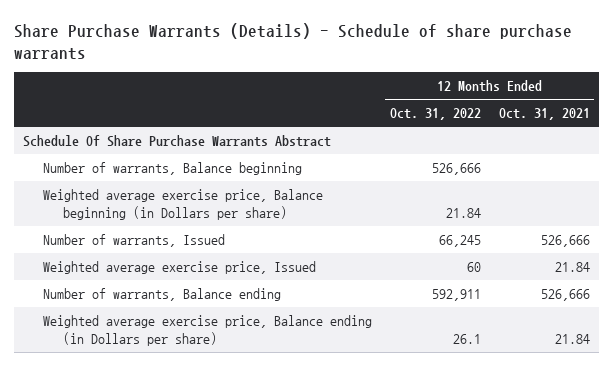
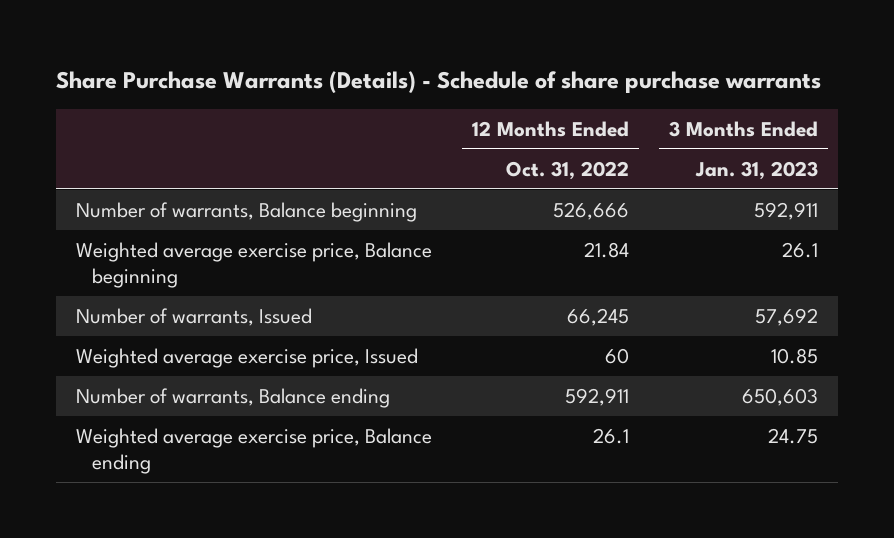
- | 12 Months Ended Oct. 31, 2022 | 12 Months Ended Oct. 31, 2021
+ | 12 Months Ended Oct. 31, 2022 | 3 Months Ended Jan. 31, 2023
- Schedule Of Share Purchase Warrants Abstract
- Weighted average exercise price, Balance beginning (in Dollars per share) | 21.84 |
+ Weighted average exercise price, Balance beginning | 21.84 | 26.1
- Weighted average exercise price, Balance ending (in Dollars per share) | 26.1 | 21.84
+ Weighted average exercise price, Balance ending | 26.1 | 24.75

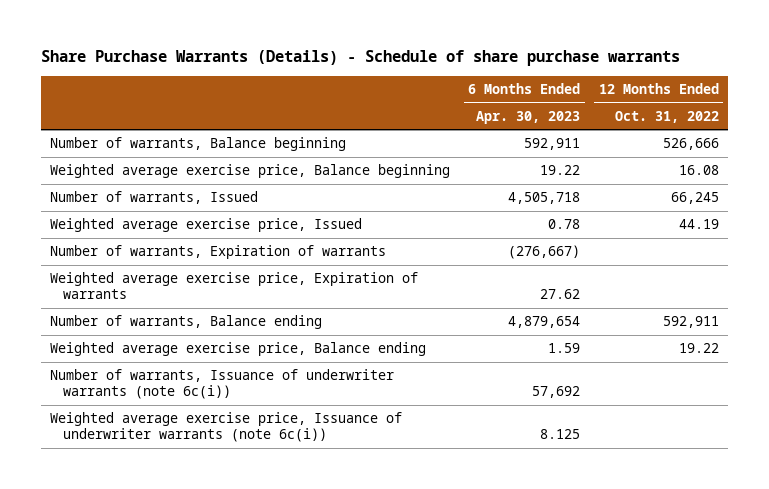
- | 12 Months Ended Oct. 31, 2022 | 3 Months Ended Jan. 31, 2023
+ | 6 Months Ended Apr. 30, 2023 | 12 Months Ended Oct. 31, 2022
- Weighted average exercise price, Balance beginning | 21.84 | 26.1
+ Weighted average exercise price, Balance beginning | 19.22 | 16.08
- Weighted average exercise price, Issued | 60 | 10.85
+ Weighted average exercise price, Issued | 0.78 | 44.19
+ Number of warrants, Expiration of warrants | (276,667) |
+ Weighted average exercise price, Expiration of warrants | 27.62 |
- Weighted average exercise price, Balance ending | 26.1 | 24.75
+ Weighted average exercise price, Balance ending | 1.59 | 19.22
+ Number of warrants, Issuance of underwriter warrants (note 6c(i)) | 57,692 |
+ Weighted average exercise price, Issuance of underwriter warrants (note 6c(i)) | 8.125 |

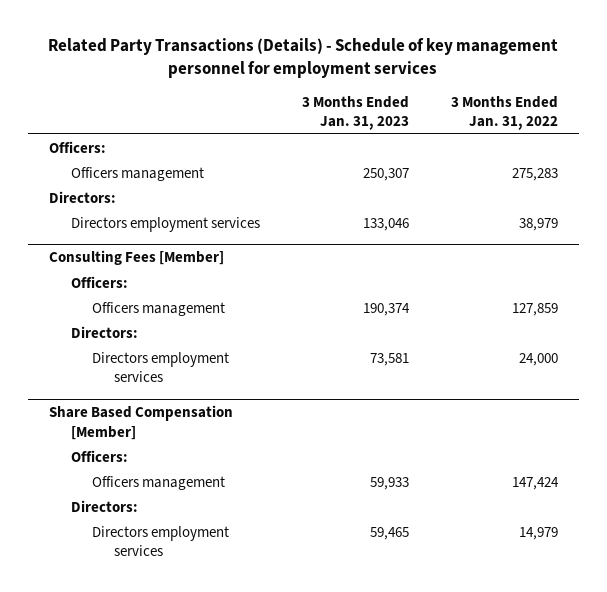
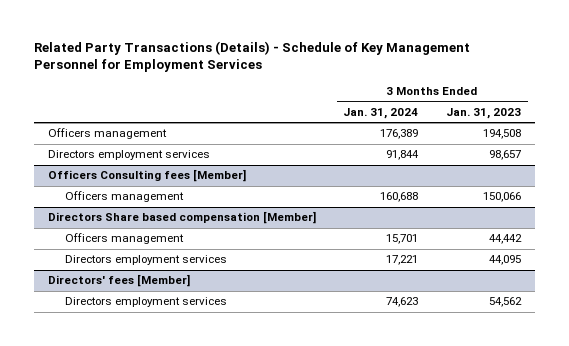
- Related Party Transactions (Details) - Schedule of key management personnel for employment services
+ Related Party Transactions (Details) - Schedule of Key Management Personnel for Employment Services
- | 3 Months Ended Jan. 31, 2023 | 3 Months Ended Jan. 31, 2022
+ | 3 Months Ended Jan. 31, 2024 | 3 Months Ended Jan. 31, 2023
- Officers:
- Officers management | 250,307 | 275,283
- Directors:
- Directors employment services | 133,046 | 38,979
- Consulting Fees [Member]
- Officers:
- Officers management | 190,374 | 127,859
- Directors:
- Directors employment services | 73,581 | 24,000
- Share Based Compensation [Member]
- Officers:
- Officers management | 59,933 | 147,424
- Directors:
- Directors employment services | 59,465 | 14,979
+ Officers management | 176,389 | 194,508
+ Directors employment services | 91,844 | 98,657
+ Officers Consulting fees [Member]
+ Officers management | 160,688 | 150,066
+ Directors Share based compensation [Member]
+ Officers management | 15,701 | 44,442
+ Directors employment services | 17,221 | 44,095
+ Directors' fees [Member]
+ Directors employment services | 74,623 | 54,562

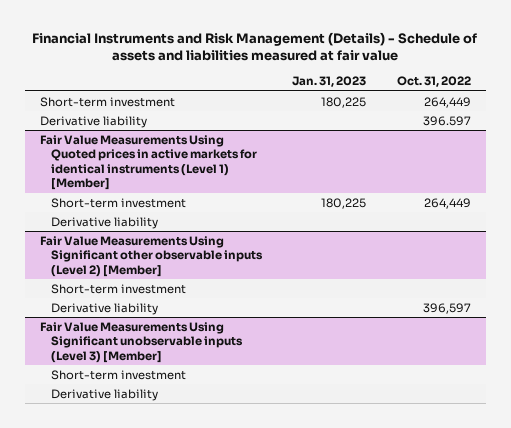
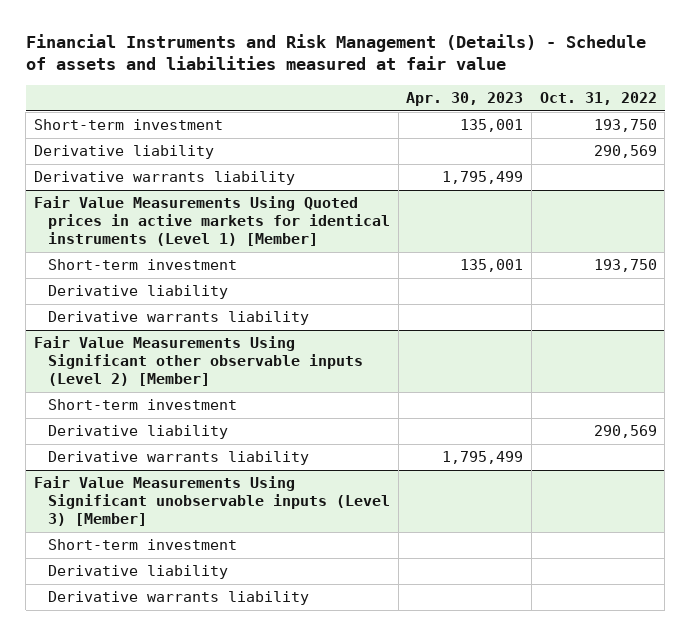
- | Jan. 31, 2023 | Oct. 31, 2022
+ | Apr. 30, 2023 | Oct. 31, 2022
- Short-term investment | 180,225 | 264,449
- Derivative liability | | 396.597
+ Short-term investment | 135,001 | 193,750
+ Derivative liability | | 290,569
+ Derivative warrants liability | 1,795,499 |
@ Fair Value Measurements Using Quoted prices in active markets for identical instruments (Level 1) [Member]
- Short-term investment | 180,225 | 264,449
+ Short-term investment | 135,001 | 193,750
+ Derivative warrants liability
@ Fair Value Measurements Using Significant other observable inputs (Level 2) [Member]
- Derivative liability | | 396,597
+ Derivative liability | | 290,569
+ Derivative warrants liability | 1,795,499 |
@ Fair Value Measurements Using Significant unobservable inputs (Level 3) [Member]
+ Derivative warrants liability

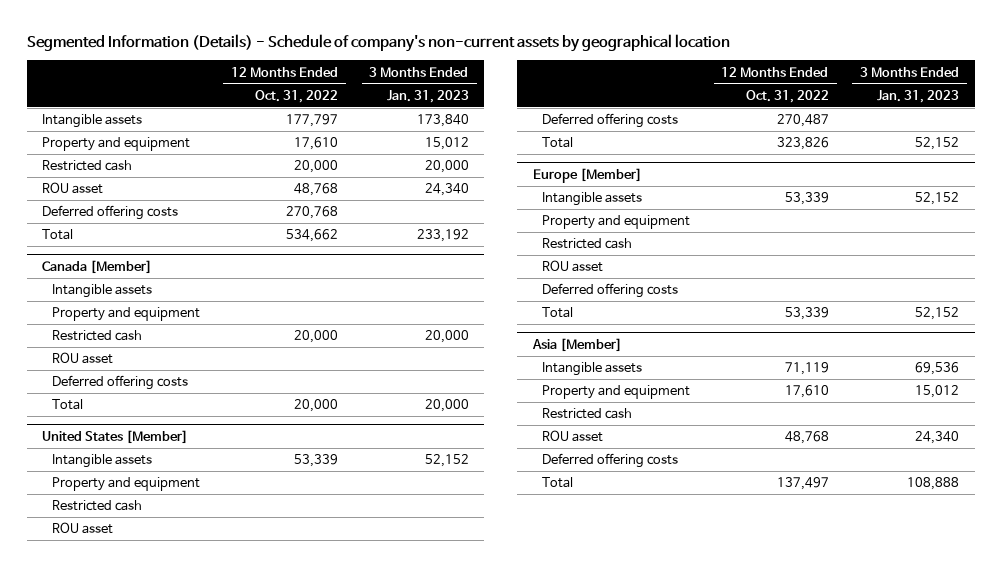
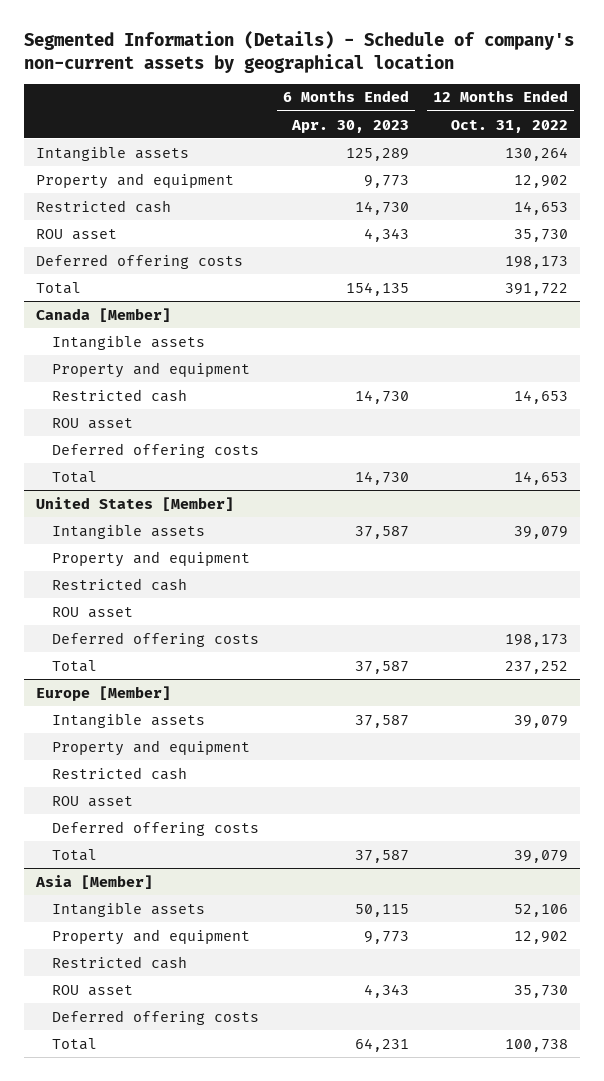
- | 12 Months Ended Oct. 31, 2022 | 3 Months Ended Jan. 31, 2023
+ | 6 Months Ended Apr. 30, 2023 | 12 Months Ended Oct. 31, 2022
- Intangible assets | 177,797 | 173,840
- Property and equipment | 17,610 | 15,012
- Restricted cash | 20,000 | 20,000
- ROU asset | 48,768 | 24,340
- Deferred offering costs | 270,768 |
- Total | 534,662 | 233,192
+ Intangible assets | 125,289 | 130,264
+ Property and equipment | 9,773 | 12,902
+ Restricted cash | 14,730 | 14,653
+ ROU asset | 4,343 | 35,730
+ Deferred offering costs | | 198,173
+ Total | 154,135 | 391,722
@ Canada [Member]
- Restricted cash | 20,000 | 20,000
+ Restricted cash | 14,730 | 14,653
- Total | 20,000 | 20,000
+ Total | 14,730 | 14,653
@ United States [Member]
- Intangible assets | 53,339 | 52,152
+ Intangible assets | 37,587 | 39,079
- Deferred offering costs | 270,487 |
- Total | 323,826 | 52,152
+ Deferred offering costs | | 198,173
+ Total | 37,587 | 237,252
@ Europe [Member]
- Intangible assets | 53,339 | 52,152
+ Intangible assets | 37,587 | 39,079
- Total | 53,339 | 52,152
+ Total | 37,587 | 39,079
@ Asia [Member]
- Intangible assets | 71,119 | 69,536
- Property and equipment | 17,610 | 15,012
+ Intangible assets | 50,115 | 52,106
+ Property and equipment | 9,773 | 12,902
- ROU asset | 48,768 | 24,340
+ ROU asset | 4,343 | 35,730
- Total | 137,497 | 108,888
+ Total | 64,231 | 100,738

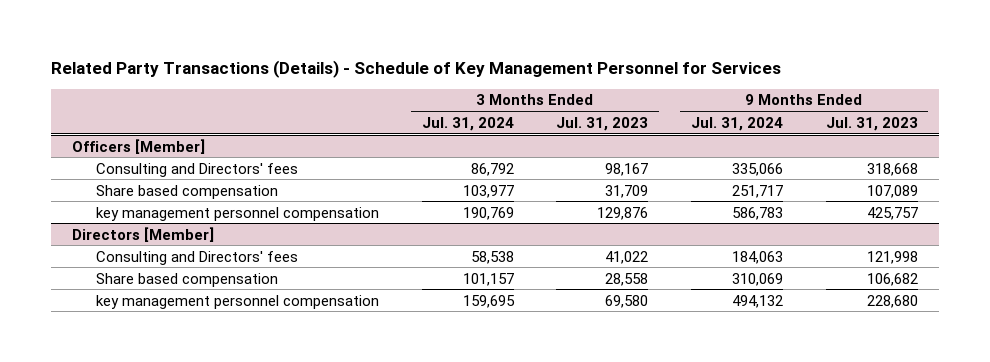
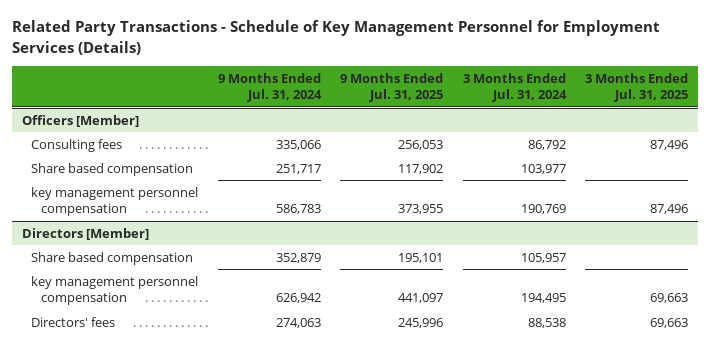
- Related Party Transactions (Details) - Schedule of Key Management Personnel for Services
+ Related Party Transactions - Schedule of Key Management Personnel for Employment Services (Details)
- | 3 Months Ended Jul. 31, 2024 | 3 Months Ended Jul. 31, 2023 | 9 Months Ended Jul. 31, 2024 | 9 Months Ended Jul. 31, 2023
+ | 9 Months Ended Jul. 31, 2024 | 9 Months Ended Jul. 31, 2025 | 3 Months Ended Jul. 31, 2024 | 3 Months Ended Jul. 31, 2025
@ Officers [Member]
- Consulting and Directors' fees | 86,792 | 98,167 | 335,066 | 318,668
+ Consulting fees | 335,066 | 256,053 | 86,792 | 87,496
@ Directors [Member]
- Consulting and Directors' fees | 58,538 | 41,022 | 184,063 | 121,998
- Share based compensation | 101,157 | 28,558 | 310,069 | 106,682
- key management personnel compensation | 159,695 | 69,580 | 494,132 | 228,680
+ Share based compensation | 352,879 | 195,101 | 105,957 |
+ key management personnel compensation | 626,942 | 441,097 | 194,495 | 69,663
+ Directors' fees | 274,063 | 245,996 | 88,538 | 69,663

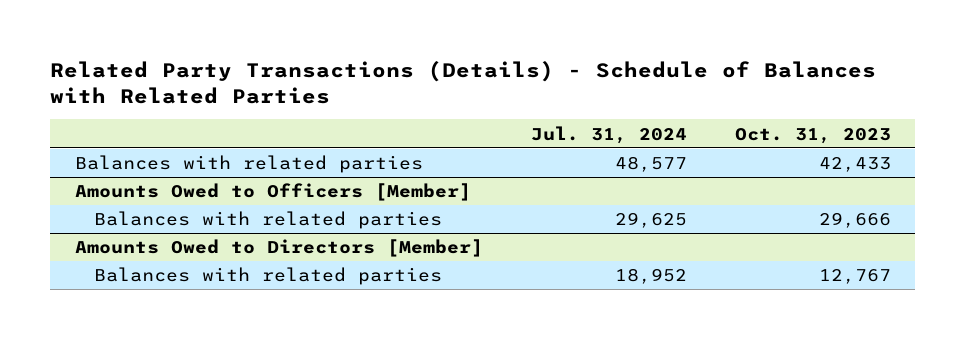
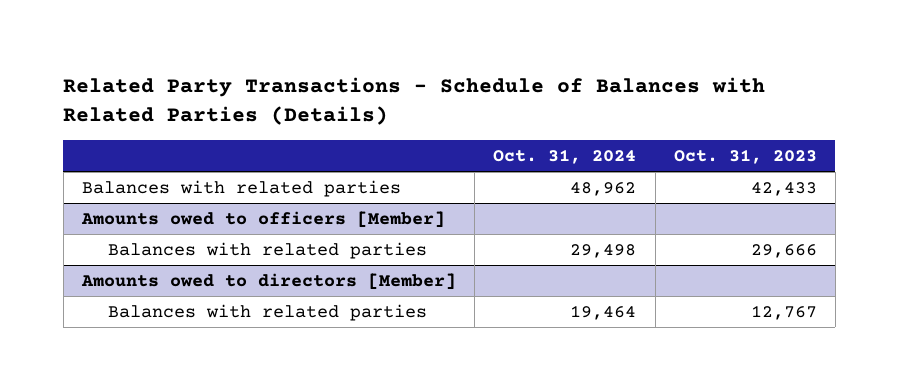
- Related Party Transactions (Details) - Schedule of Balances with Related Parties
+ Related Party Transactions - Schedule of Balances with Related Parties (Details)
- | Jul. 31, 2024 | Oct. 31, 2023
+ | Oct. 31, 2024 | Oct. 31, 2023
- Amounts Owed to Officers [Member]
+ Amounts owed to officers [Member]
- Amounts Owed to Directors [Member]
+ Amounts owed to directors [Member]

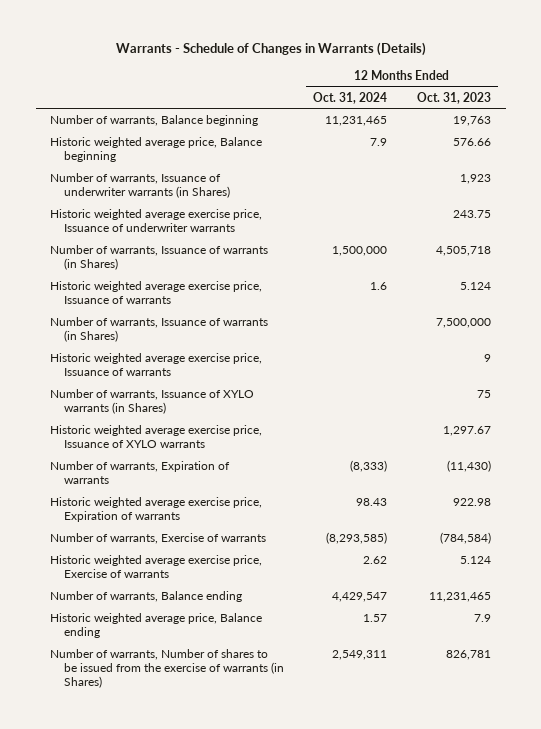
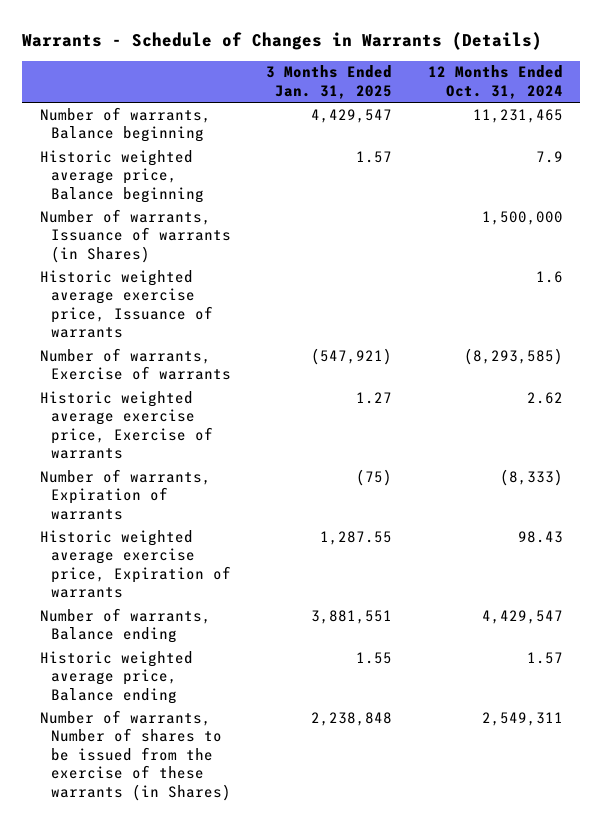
- | 12 Months Ended Oct. 31, 2024 | 12 Months Ended Oct. 31, 2023
+ | 3 Months Ended Jan. 31, 2025 | 12 Months Ended Oct. 31, 2024
- Number of warrants, Issuance of underwriter warrants (in Shares) | | 1,923
- Historic weighted average exercise price, Issuance of underwriter warrants | | 243.75
- Number of warrants, Issuance of warrants (in Shares) | | 7,500,000
- Historic weighted average exercise price, Issuance of warrants | | 9
- Number of warrants, Issuance of XYLO warrants (in Shares) | | 75
- Historic weighted average exercise price, Issuance of XYLO warrants | | 1,297.67
moved down: Number of warrants, Expiration of warrants | (75) | (8,333)
moved down: Historic weighted average exercise price, Expiration of warrants | 1,287.55 | 98.43
- Number of warrants, Number of shares to be issued from the exercise of warrants (in Shares) | 2,549,311 | 826,781
+ Number of warrants, Number of shares to be issued from the exercise of these warrants (in Shares) | 2,238,848 | 2,549,311

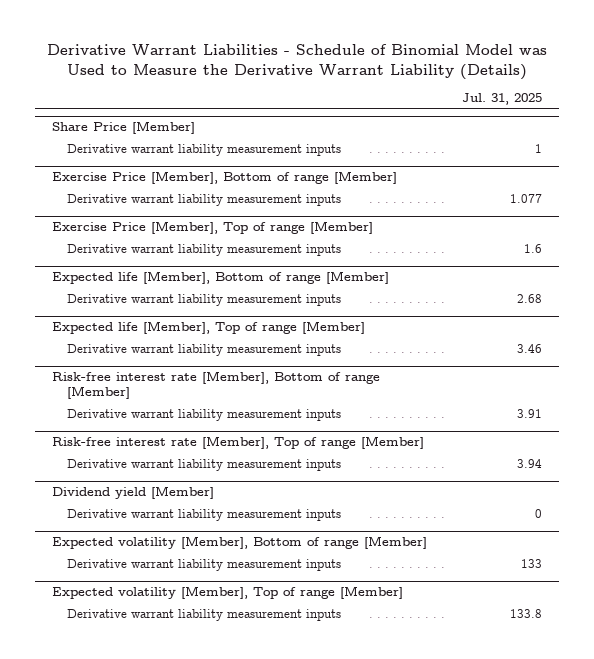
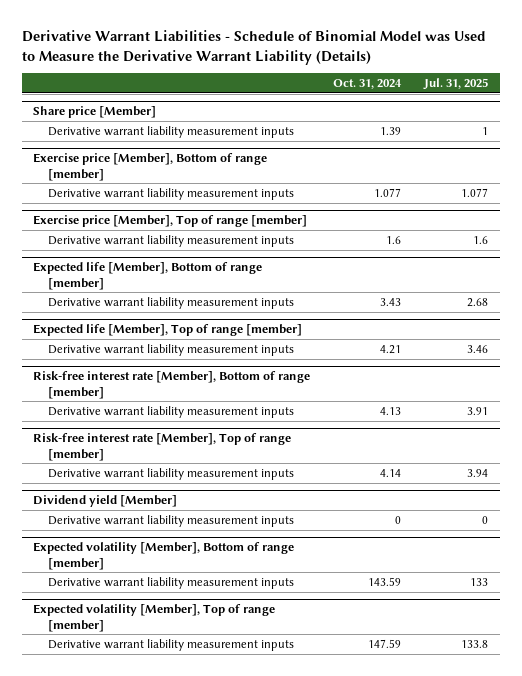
- | Jul. 31, 2025
+ | Oct. 31, 2024 | Jul. 31, 2025
- Share Price [Member]
+ Share price [Member]
- Exercise Price [Member], Bottom of range [Member]
+ Exercise price [Member], Bottom of range [member]
- Exercise Price [Member], Top of range [Member]
+ Exercise price [Member], Top of range [member]
- Expected life [Member], Bottom of range [Member]
+ Expected life [Member], Bottom of range [member]
- Expected life [Member], Top of range [Member]
+ Expected life [Member], Top of range [member]
- Risk-free interest rate [Member], Bottom of range [Member]
+ Risk-free interest rate [Member], Bottom of range [member]
- Risk-free interest rate [Member], Top of range [Member]
+ Risk-free interest rate [Member], Top of range [member]
- Expected volatility [Member], Bottom of range [Member]
+ Expected volatility [Member], Bottom of range [member]
- Expected volatility [Member], Top of range [Member]
+ Expected volatility [Member], Top of range [member]

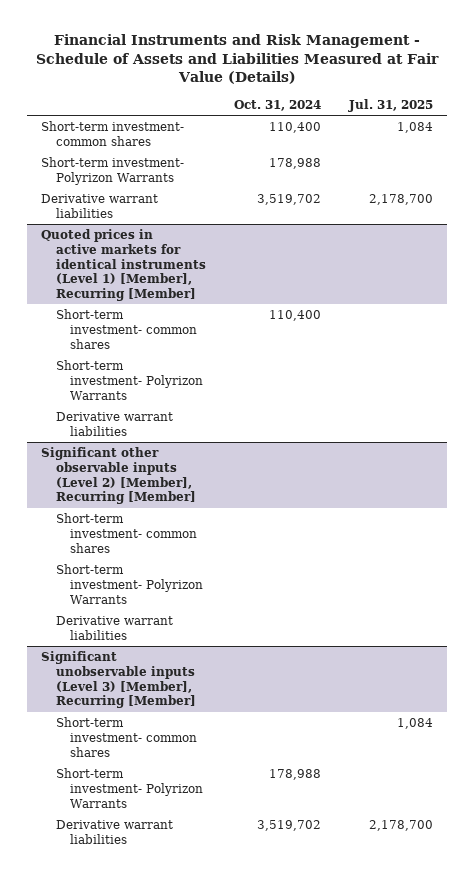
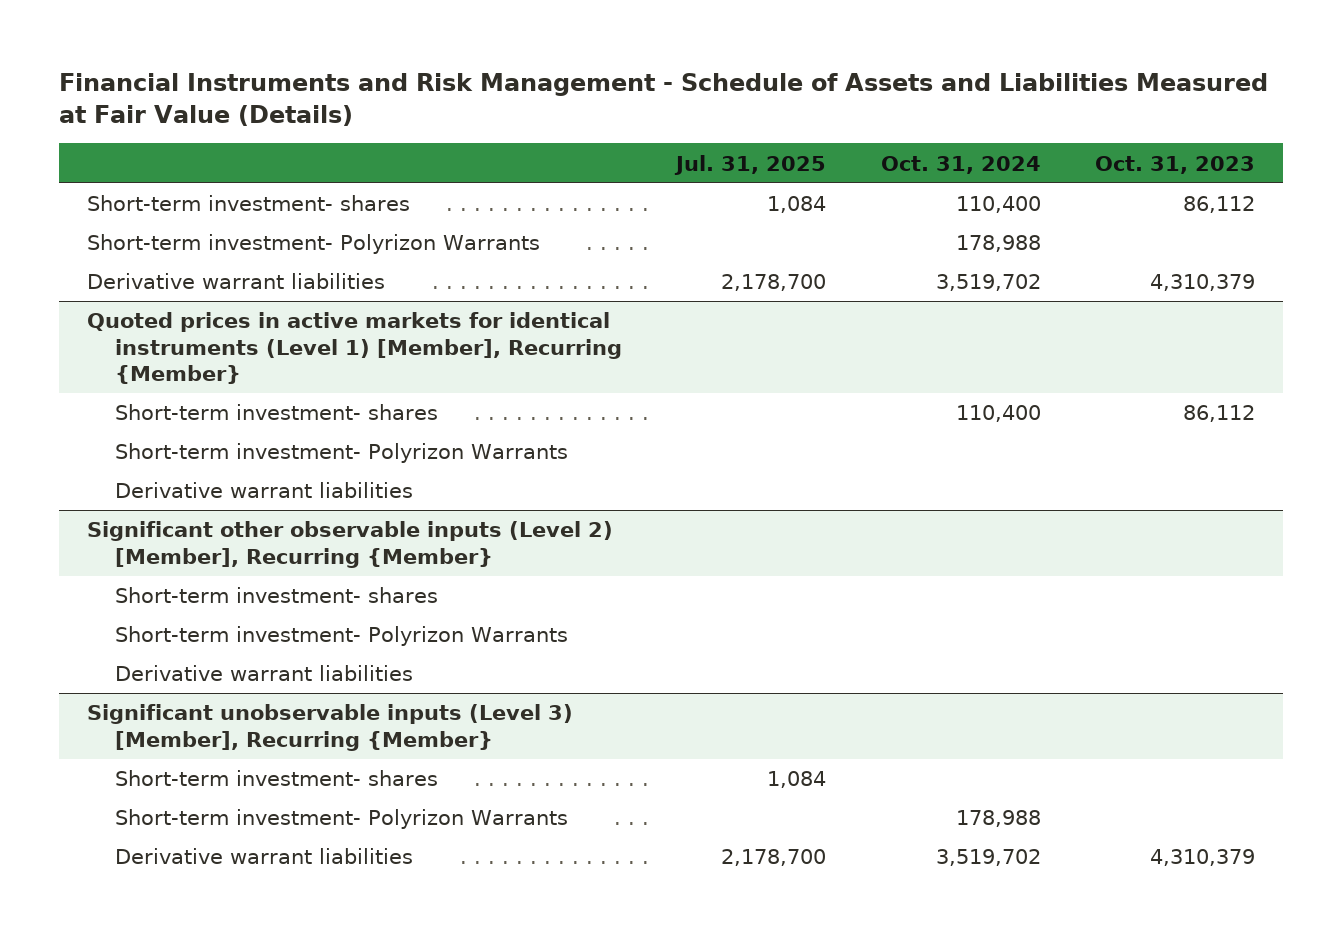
- | Oct. 31, 2024 | Jul. 31, 2025
+ | Jul. 31, 2025 | Oct. 31, 2024 | Oct. 31, 2023
- Short-term investment- common shares | 110,400 | 1,084
+ Short-term investment- shares | 1,084 | 110,400 | 86,112
- Quoted prices in active markets for identical instruments (Level 1) [Member], Recurring [Member]
- Short-term investment- common shares | 110,400 |
+ Quoted prices in active markets for identical instruments (Level 1) [Member], Recurring {Member}
+ Short-term investment- shares | | 110,400 | 86,112
- Significant other observable inputs (Level 2) [Member], Recurring [Member]
- Short-term investment- common shares
+ Significant other observable inputs (Level 2) [Member], Recurring {Member}
+ Short-term investment- shares
- Significant unobservable inputs (Level 3) [Member], Recurring [Member]
- Short-term investment- common shares | | 1,084
+ Significant unobservable inputs (Level 3) [Member], Recurring {Member}
+ Short-term investment- shares | 1,084 | |

